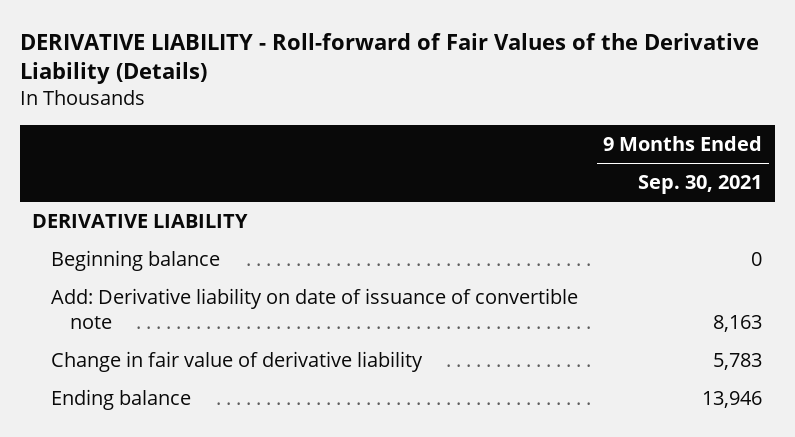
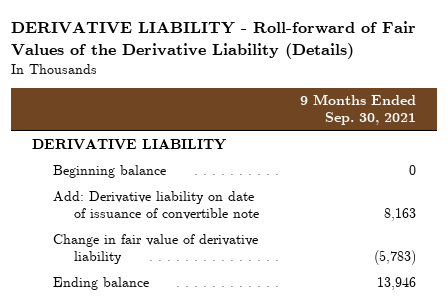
- Change in fair value of derivative liability | 5,783
+ Change in fair value of derivative liability | (5,783)

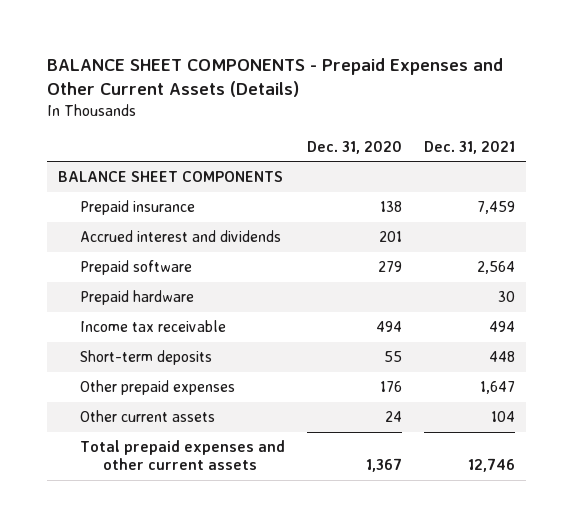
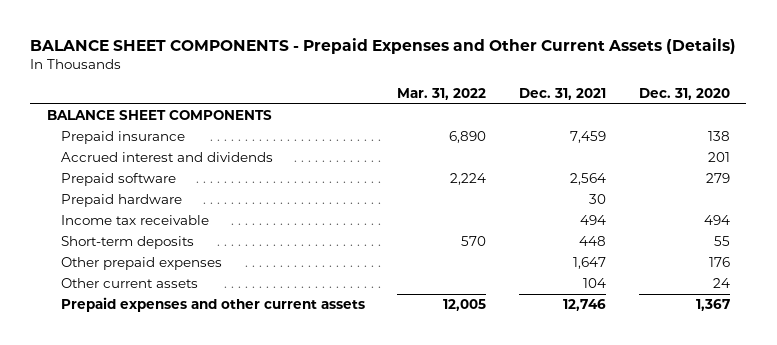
- | Dec. 31, 2020 | Dec. 31, 2021
+ | Mar. 31, 2022 | Dec. 31, 2021 | Dec. 31, 2020
- Total prepaid expenses and other current assets | 1,367 | 12,746
+ Prepaid expenses and other current assets | 12,005 | 12,746 | 1,367

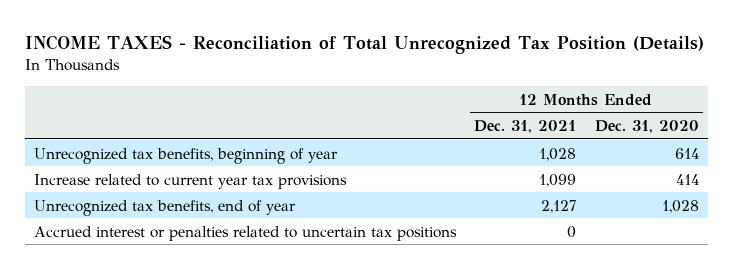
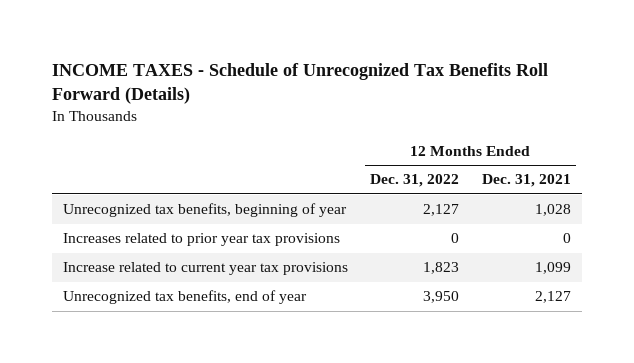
- INCOME TAXES - Reconciliation of Total Unrecognized Tax Position (Details)
+ INCOME TAXES - Schedule of Unrecognized Tax Benefits Roll Forward (Details)
- | 12 Months Ended Dec. 31, 2021 | 12 Months Ended Dec. 31, 2020
+ | 12 Months Ended Dec. 31, 2022 | 12 Months Ended Dec. 31, 2021
+ Increases related to prior year tax provisions | 0 | 0
- Accrued interest or penalties related to uncertain tax positions | 0 |

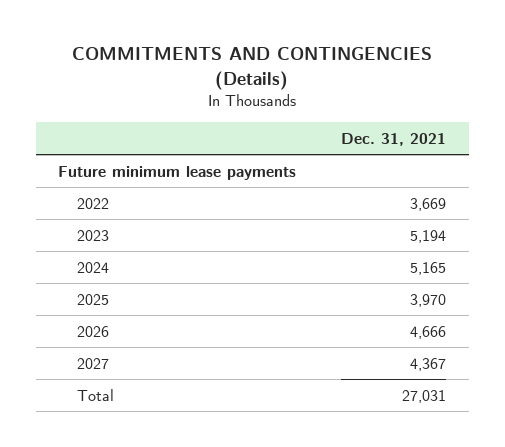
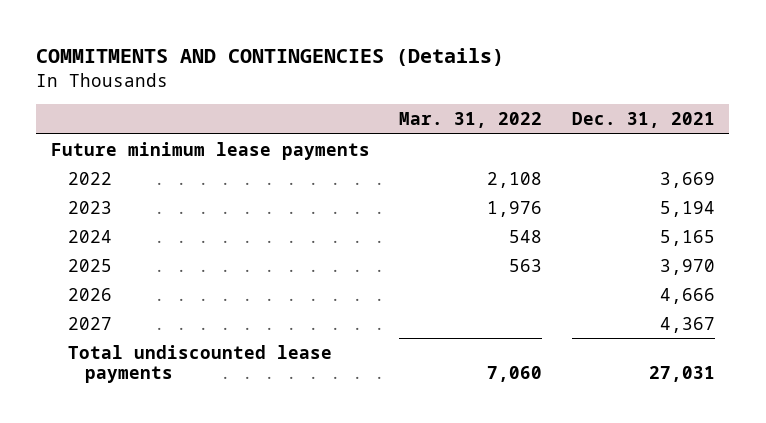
- | Dec. 31, 2021
+ | Mar. 31, 2022 | Dec. 31, 2021
- Total | 27,031
+ Total undiscounted lease payments | 7,060 | 27,031

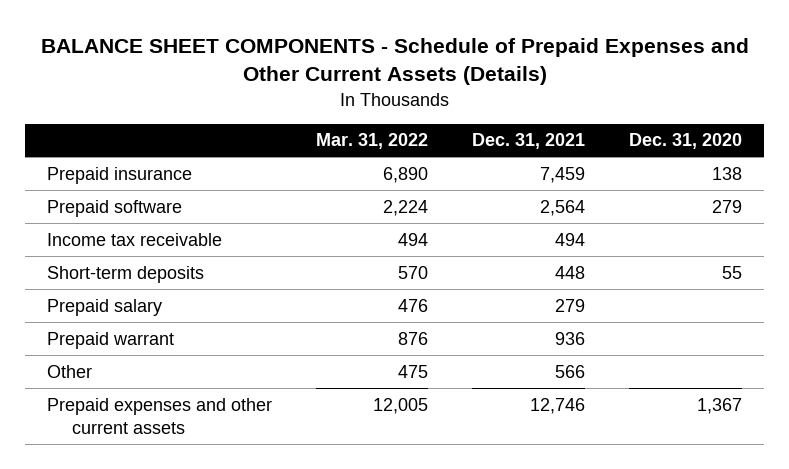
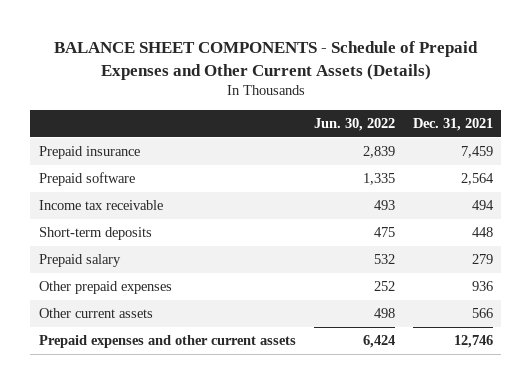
- | Mar. 31, 2022 | Dec. 31, 2021 | Dec. 31, 2020
+ | Jun. 30, 2022 | Dec. 31, 2021
- Prepaid warrant | 876 | 936 |
- Other | 475 | 566 |
+ Other prepaid expenses | 252 | 936
+ Other current assets | 498 | 566

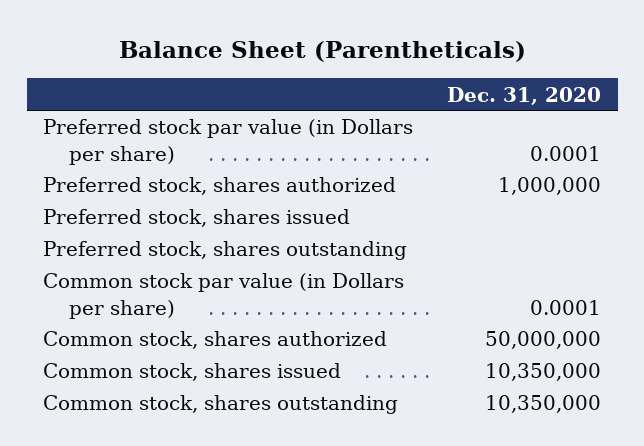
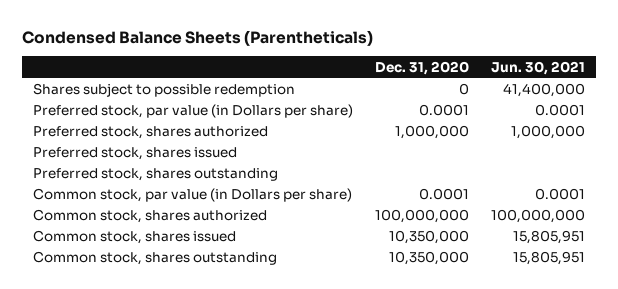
- Balance Sheet (Parentheticals)
+ Condensed Balance Sheets (Parentheticals)
- | Dec. 31, 2020
+ | Dec. 31, 2020 | Jun. 30, 2021
- Preferred stock par value (in Dollars per share) | 0.0001
+ Shares subject to possible redemption | 0 | 41,400,000
+ Preferred stock, par value (in Dollars per share) | 0.0001 | 0.0001
- Common stock par value (in Dollars per share) | 0.0001
- Common stock, shares authorized | 50,000,000
+ Common stock, par value (in Dollars per share) | 0.0001 | 0.0001
+ Common stock, shares authorized | 100,000,000 | 100,000,000

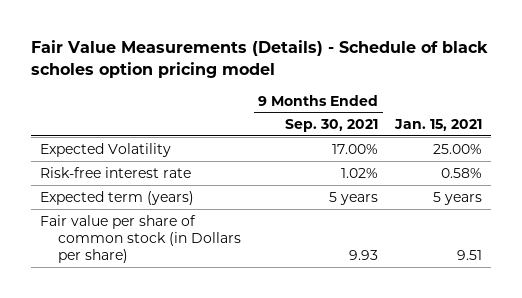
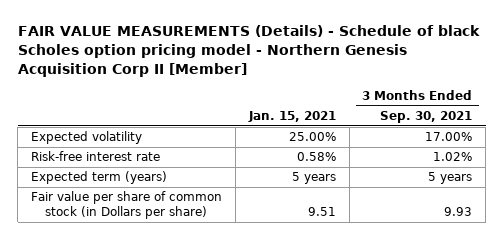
- Fair Value Measurements (Details) - Schedule of black scholes option pricing model
+ FAIR VALUE MEASUREMENTS (Details) - Schedule of black Scholes option pricing model - Northern Genesis Acquisition Corp II [Member]
- | 9 Months Ended Sep. 30, 2021 | Jan. 15, 2021
+ | Jan. 15, 2021 | 3 Months Ended Sep. 30, 2021
- Expected Volatility | 17.00% | 25.00%
+ Expected volatility | 25.00% | 17.00%

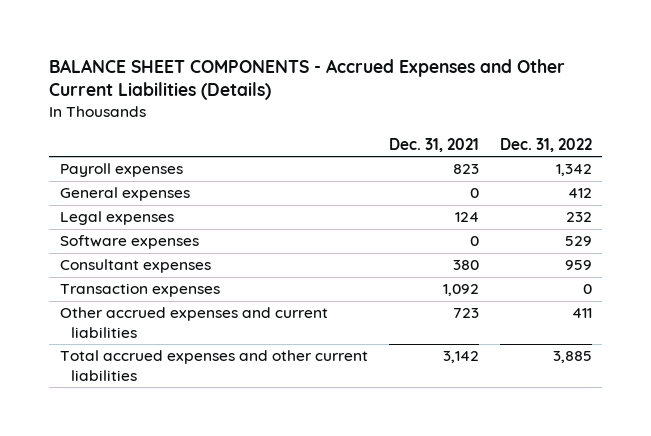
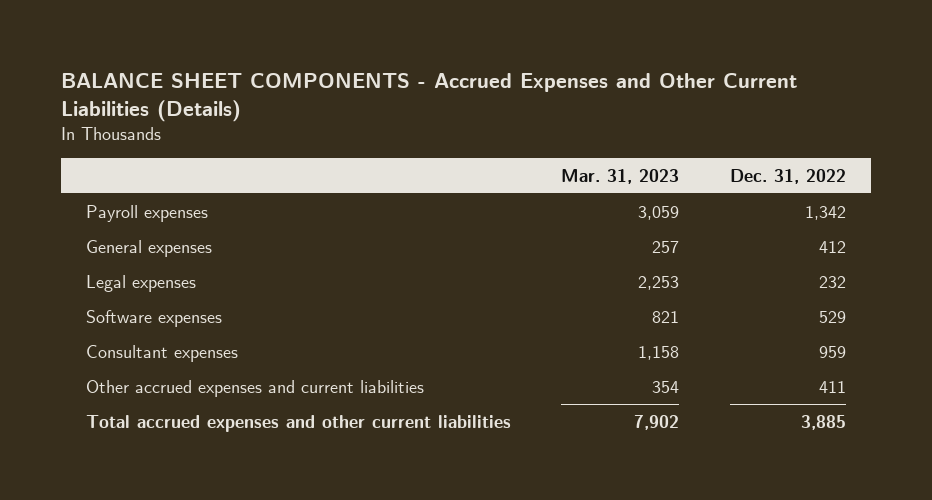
- | Dec. 31, 2021 | Dec. 31, 2022
+ | Mar. 31, 2023 | Dec. 31, 2022
- Transaction expenses | 1,092 | 0

